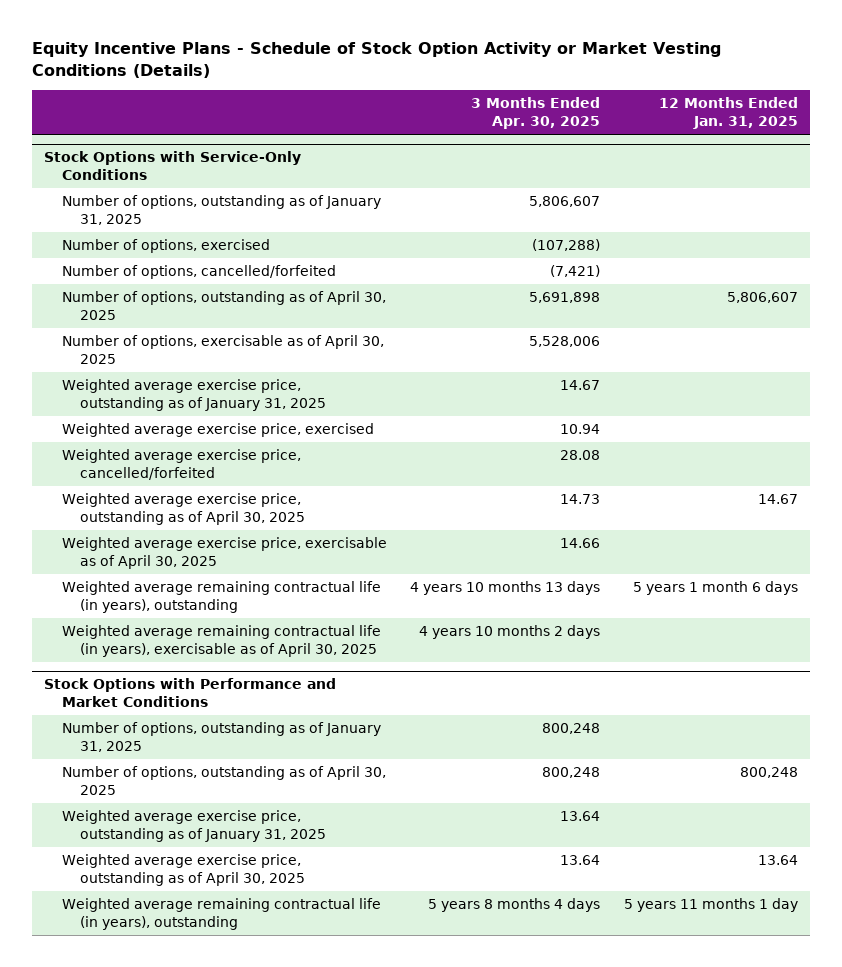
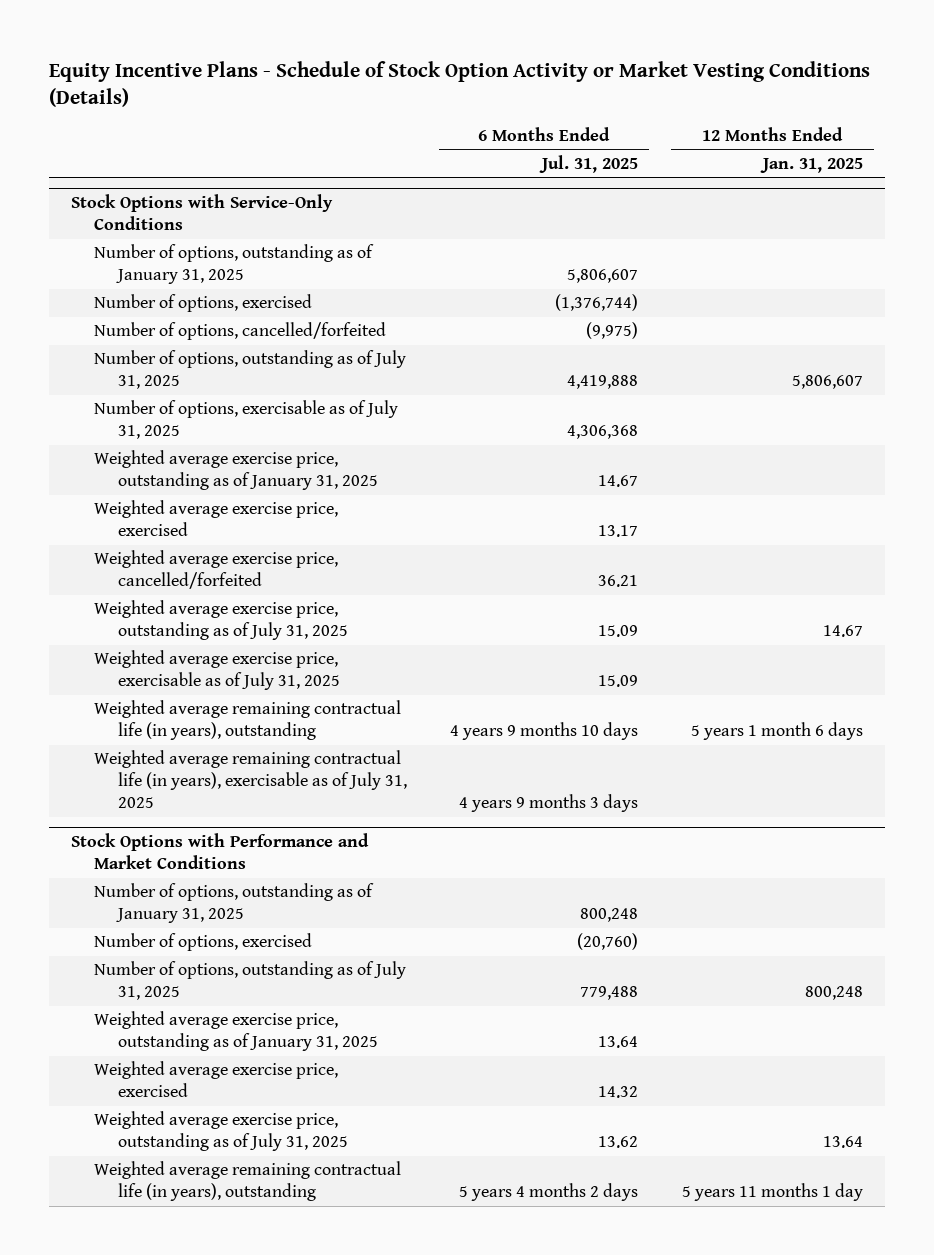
- | 3 Months Ended Apr. 30, 2025 | 12 Months Ended Jan. 31, 2025
+ | 6 Months Ended Jul. 31, 2025 | 12 Months Ended Jan. 31, 2025
@ Stock Options with Service-Only Conditions
- Number of options, outstanding as of April 30, 2025 | 5,691,898 | 5,806,607
- Number of options, exercisable as of April 30, 2025 | 5,528,006 |
+ Number of options, outstanding as of July 31, 2025 | 4,419,888 | 5,806,607
+ Number of options, exercisable as of July 31, 2025 | 4,306,368 |
- Weighted average exercise price, outstanding as of April 30, 2025 | 14.73 | 14.67
- Weighted average exercise price, exercisable as of April 30, 2025 | 14.66 |
+ Weighted average exercise price, outstanding as of July 31, 2025 | 15.09 | 14.67
+ Weighted average exercise price, exercisable as of July 31, 2025 | 15.09 |
- Weighted average remaining contractual life (in years), exercisable as of April 30, 2025 | 4 years 10 months 2 days |
+ Weighted average remaining contractual life (in years), exercisable as of July 31, 2025 | 4 years 9 months 3 days |
@ Stock Options with Performance and Market Conditions
- Number of options, outstanding as of April 30, 2025 | 800,248 | 800,248
+ Number of options, exercised | (20,760) |
+ Number of options, outstanding as of July 31, 2025 | 779,488 | 800,248
- Weighted average exercise price, outstanding as of April 30, 2025 | 13.64 | 13.64
+ Weighted average exercise price, exercised | 14.32 |
+ Weighted average exercise price, outstanding as of July 31, 2025 | 13.62 | 13.64

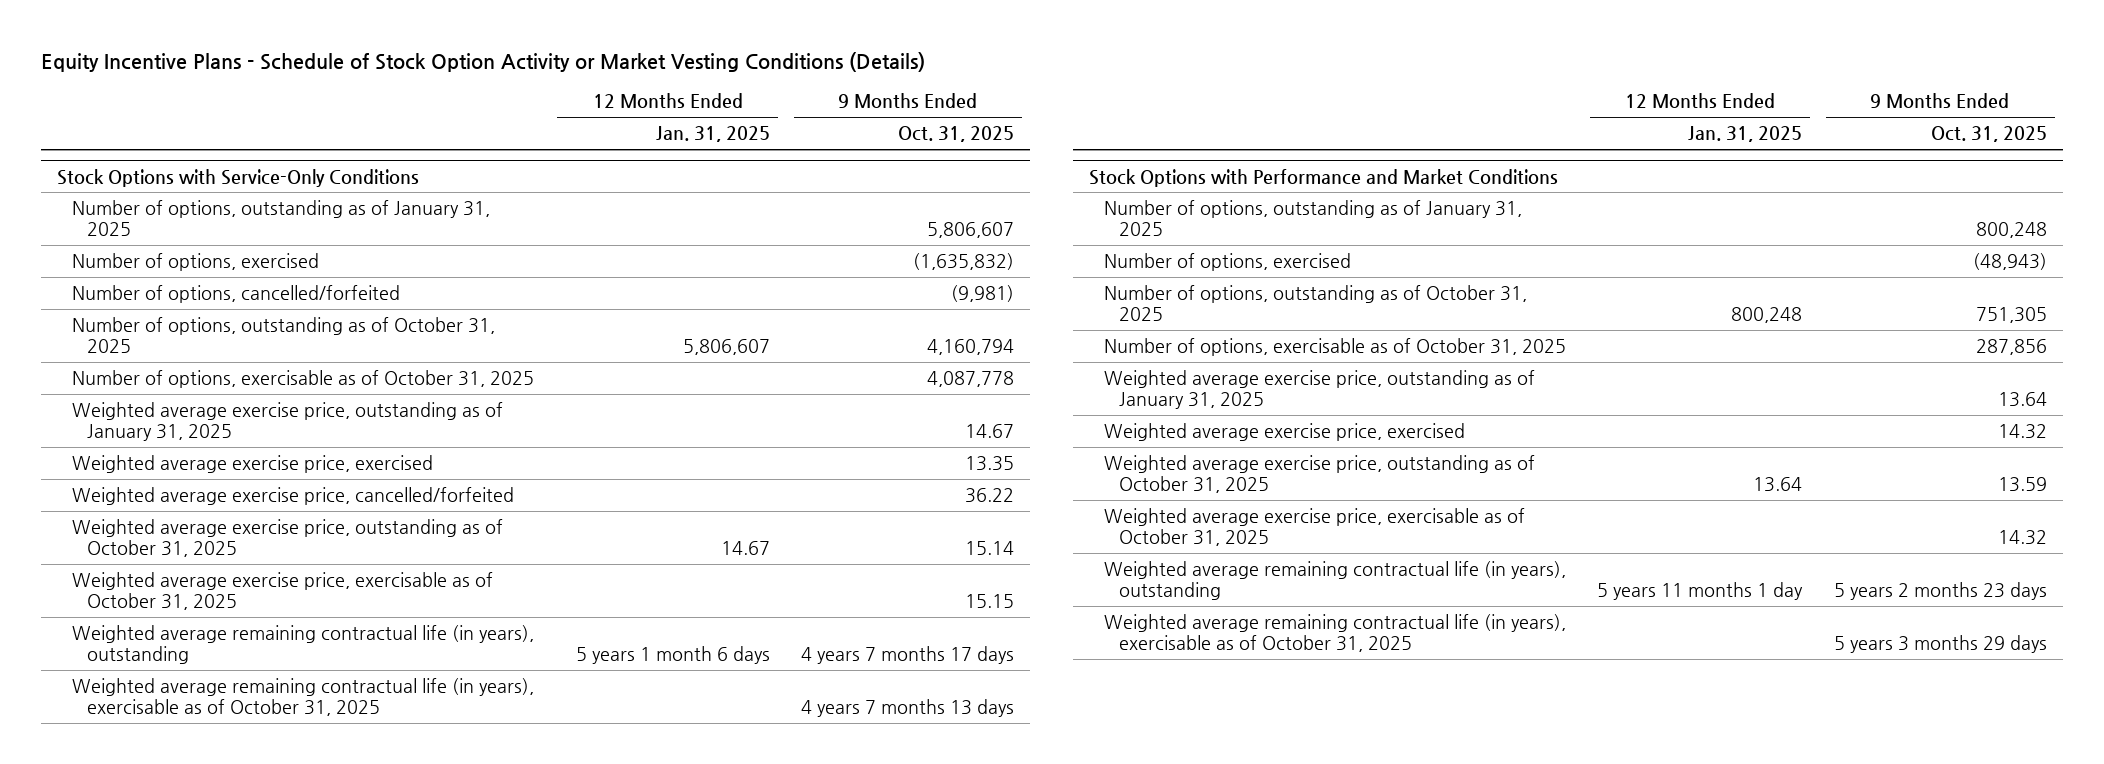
- | 6 Months Ended Jul. 31, 2025 | 12 Months Ended Jan. 31, 2025
+ | 12 Months Ended Jan. 31, 2025 | 9 Months Ended Oct. 31, 2025
@ Stock Options with Service-Only Conditions
- Number of options, outstanding as of July 31, 2025 | 4,419,888 | 5,806,607
- Number of options, exercisable as of July 31, 2025 | 4,306,368 |
+ Number of options, outstanding as of October 31, 2025 | 5,806,607 | 4,160,794
+ Number of options, exercisable as of October 31, 2025 | | 4,087,778
- Weighted average exercise price, outstanding as of July 31, 2025 | 15.09 | 14.67
- Weighted average exercise price, exercisable as of July 31, 2025 | 15.09 |
+ Weighted average exercise price, outstanding as of October 31, 2025 | 14.67 | 15.14
+ Weighted average exercise price, exercisable as of October 31, 2025 | | 15.15
- Weighted average remaining contractual life (in years), exercisable as of July 31, 2025 | 4 years 9 months 3 days |
+ Weighted average remaining contractual life (in years), exercisable as of October 31, 2025 | | 4 years 7 months 13 days
@ Stock Options with Performance and Market Conditions
- Number of options, outstanding as of July 31, 2025 | 779,488 | 800,248
+ Number of options, outstanding as of October 31, 2025 | 800,248 | 751,305
+ Number of options, exercisable as of October 31, 2025 | | 287,856
- Weighted average exercise price, outstanding as of July 31, 2025 | 13.62 | 13.64
+ Weighted average exercise price, outstanding as of October 31, 2025 | 13.64 | 13.59
+ Weighted average exercise price, exercisable as of October 31, 2025 | | 14.32
+ Weighted average remaining contractual life (in years), exercisable as of October 31, 2025 | | 5 years 3 months 29 days

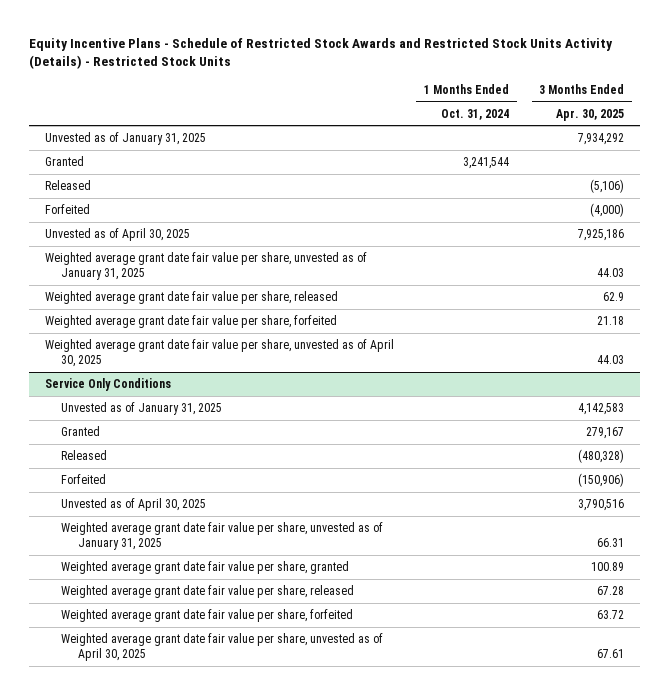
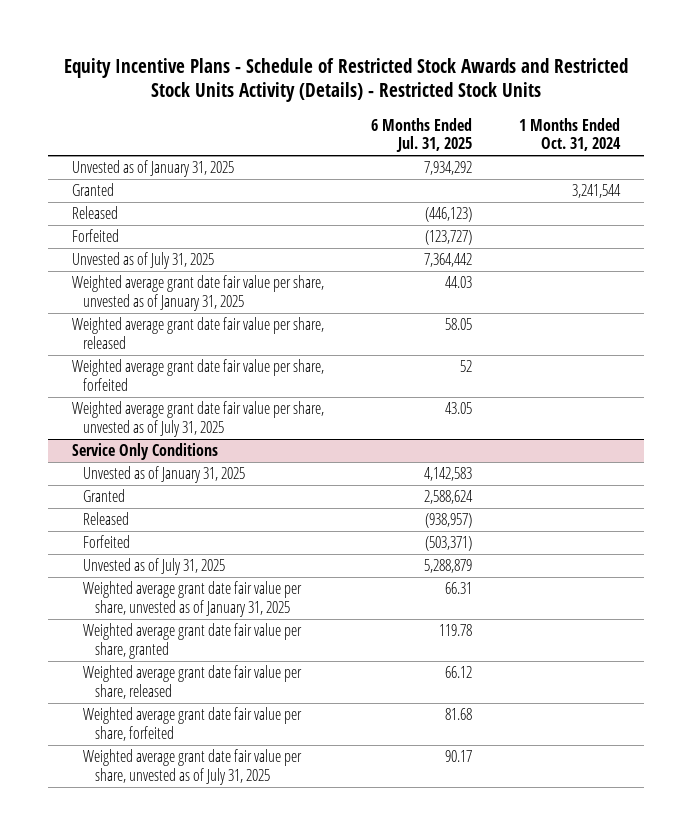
- | 1 Months Ended Oct. 31, 2024 | 3 Months Ended Apr. 30, 2025
+ | 6 Months Ended Jul. 31, 2025 | 1 Months Ended Oct. 31, 2024
- Unvested as of April 30, 2025 | | 7,925,186
+ Unvested as of July 31, 2025 | 7,364,442 |
- Weighted average grant date fair value per share, unvested as of April 30, 2025 | | 44.03
+ Weighted average grant date fair value per share, unvested as of July 31, 2025 | 43.05 |
@ Service Only Conditions
- Unvested as of April 30, 2025 | | 3,790,516
+ Unvested as of July 31, 2025 | 5,288,879 |
- Weighted average grant date fair value per share, unvested as of April 30, 2025 | | 67.61
+ Weighted average grant date fair value per share, unvested as of July 31, 2025 | 90.17 |

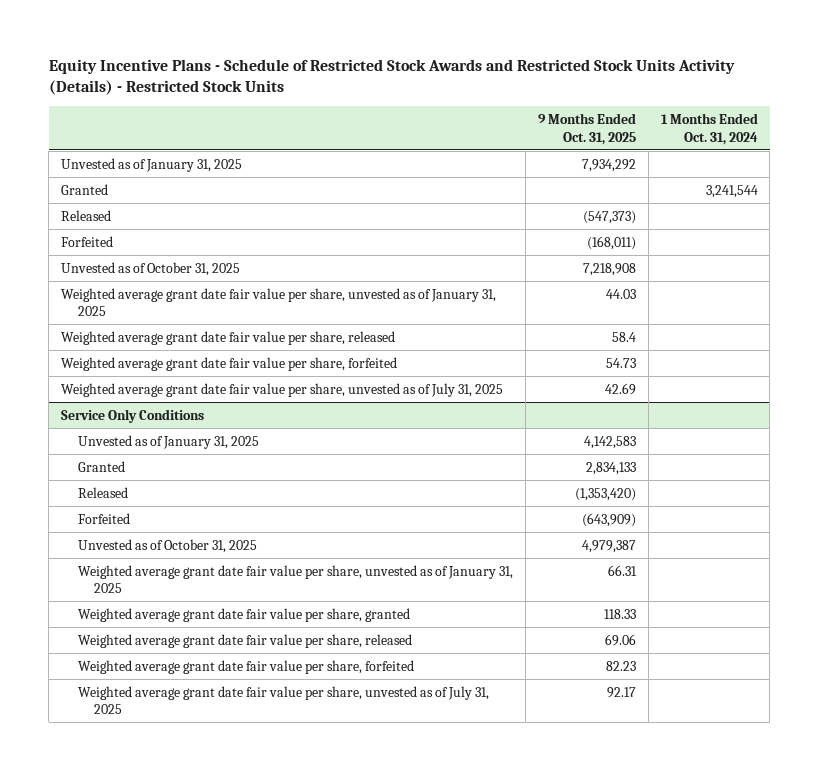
- | 6 Months Ended Jul. 31, 2025 | 1 Months Ended Oct. 31, 2024
+ | 9 Months Ended Oct. 31, 2025 | 1 Months Ended Oct. 31, 2024
- Unvested as of July 31, 2025 | 7,364,442 |
+ Unvested as of October 31, 2025 | 7,218,908 |
@ Service Only Conditions
- Unvested as of July 31, 2025 | 5,288,879 |
+ Unvested as of October 31, 2025 | 4,979,387 |

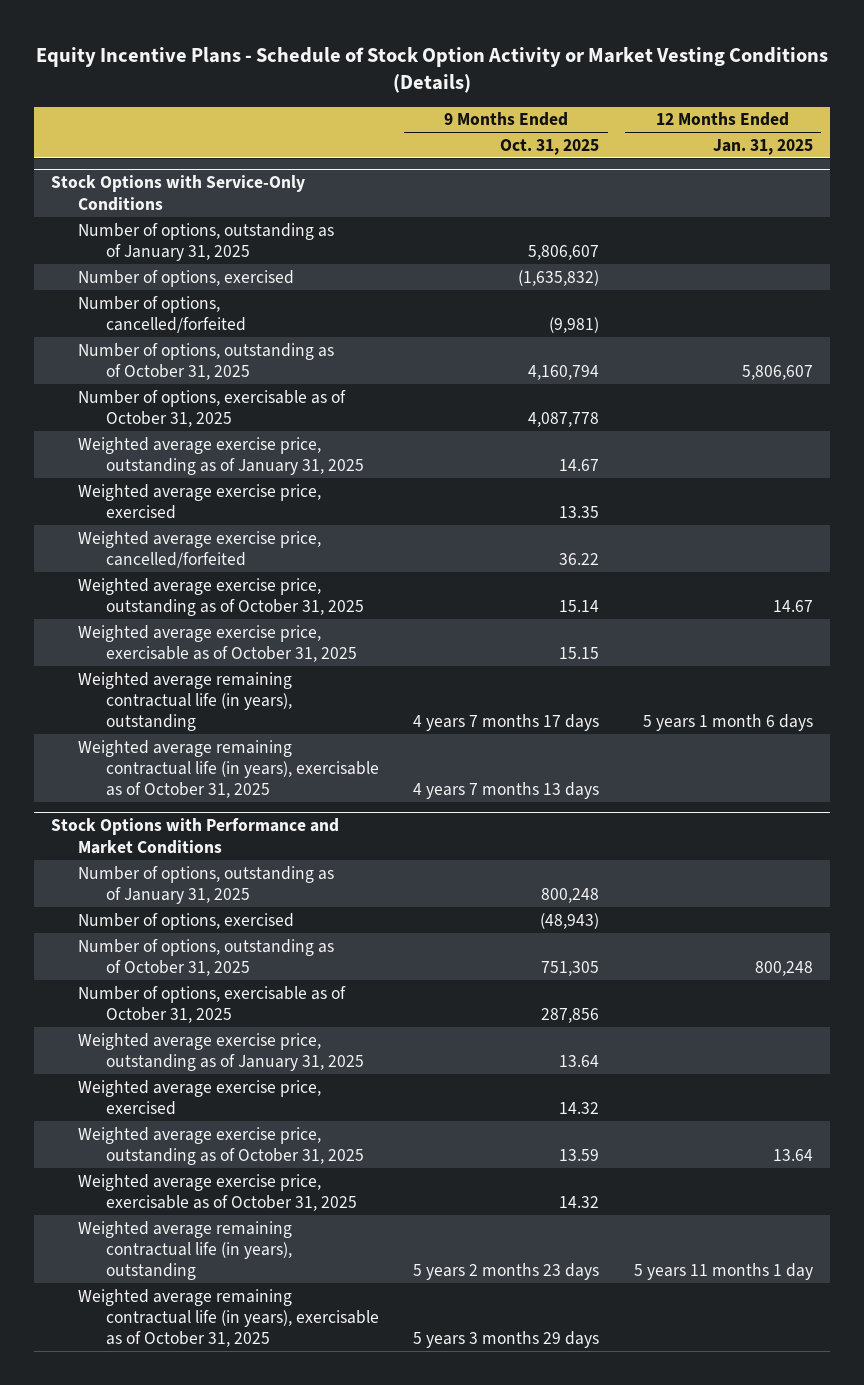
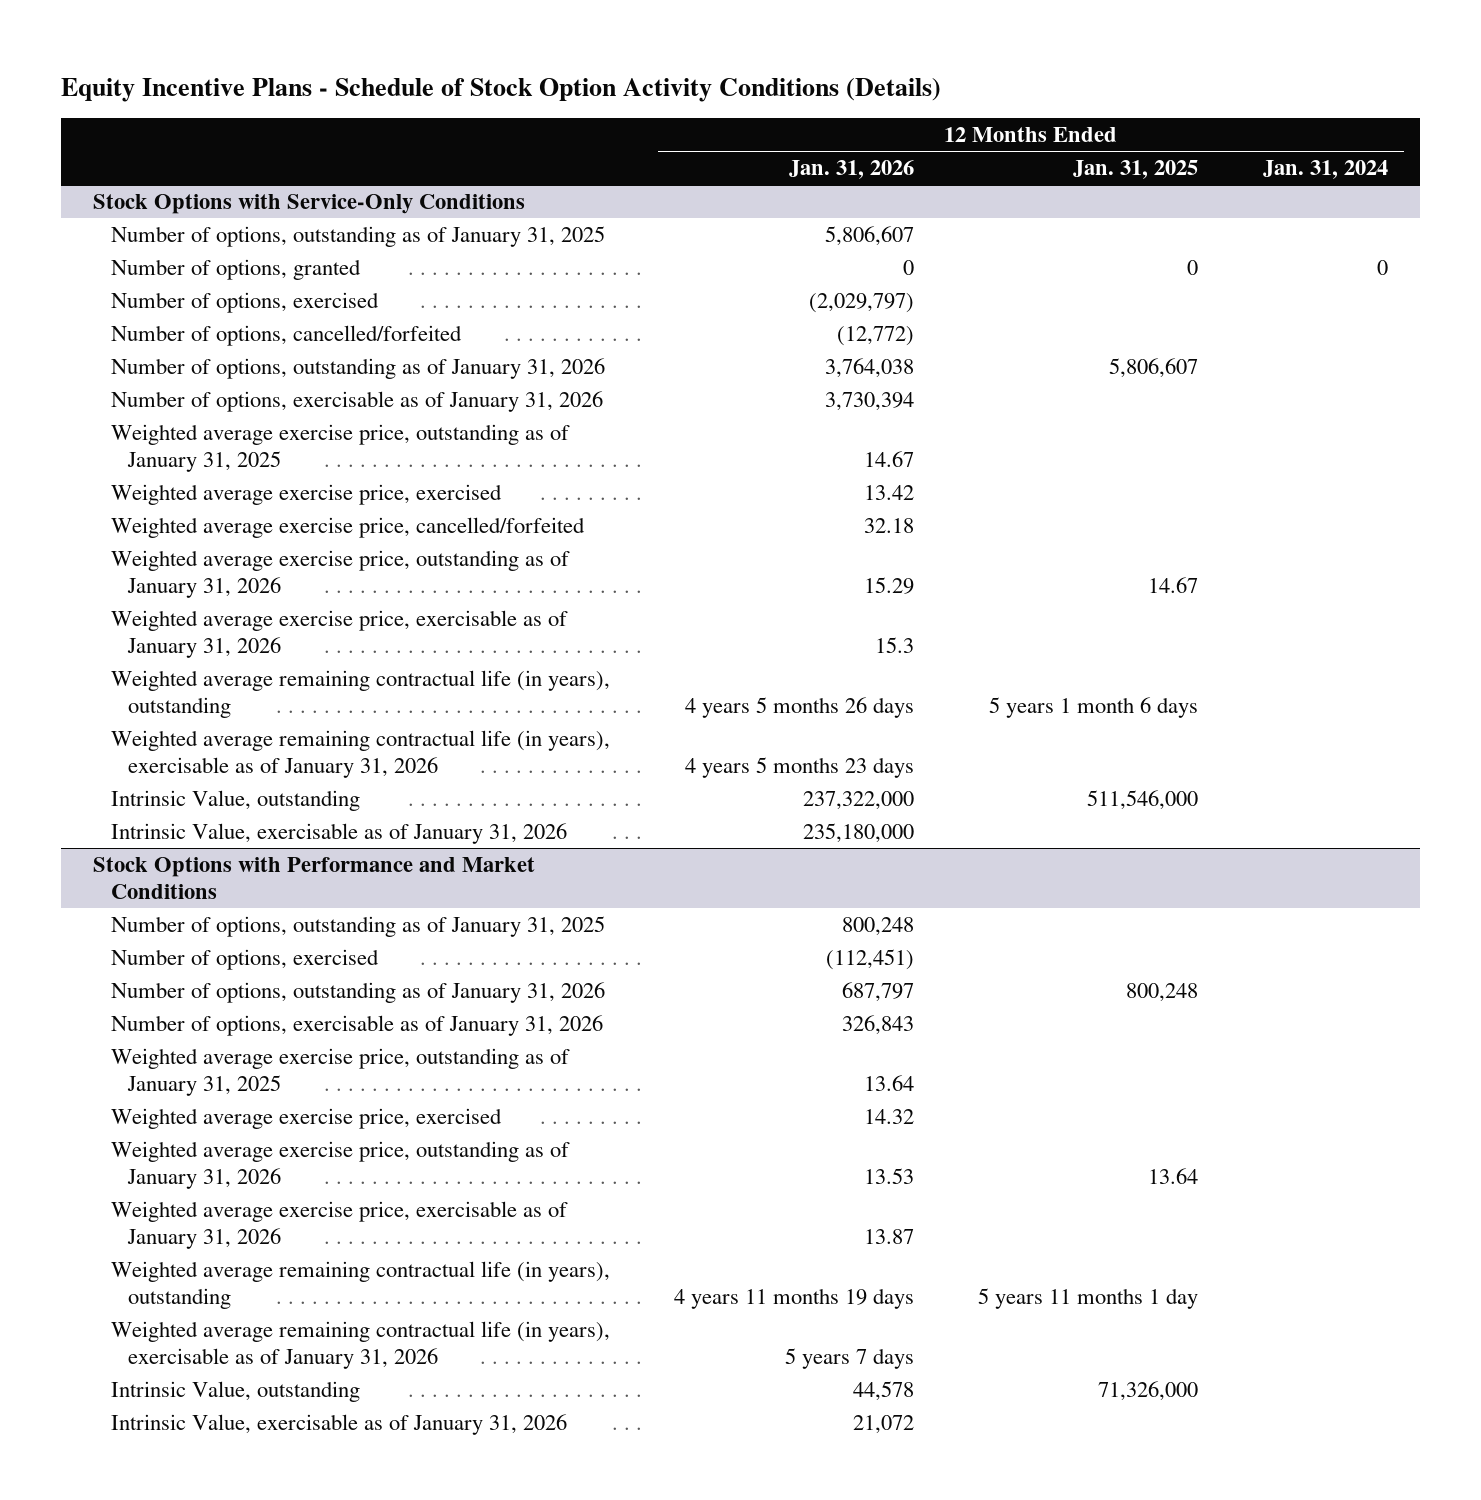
- Equity Incentive Plans - Schedule of Stock Option Activity or Market Vesting Conditions (Details)
+ Equity Incentive Plans - Schedule of Stock Option Activity Conditions (Details)
- | 9 Months Ended Oct. 31, 2025 | 12 Months Ended Jan. 31, 2025
+ | 12 Months Ended Jan. 31, 2026 | 12 Months Ended Jan. 31, 2025 | 12 Months Ended Jan. 31, 2024
@ Stock Options with Service-Only Conditions
+ Number of options, granted | 0 | 0 | 0
- Number of options, outstanding as of October 31, 2025 | 4,160,794 | 5,806,607
- Number of options, exercisable as of October 31, 2025 | 4,087,778 |
+ Number of options, outstanding as of January 31, 2026 | 3,764,038 | 5,806,607 |
+ Number of options, exercisable as of January 31, 2026 | 3,730,394 | |
- Weighted average exercise price, outstanding as of October 31, 2025 | 15.14 | 14.67
- Weighted average exercise price, exercisable as of October 31, 2025 | 15.15 |
+ Weighted average exercise price, outstanding as of January 31, 2026 | 15.29 | 14.67 |
+ Weighted average exercise price, exercisable as of January 31, 2026 | 15.3 | |
- Weighted average remaining contractual life (in years), exercisable as of October 31, 2025 | 4 years 7 months 13 days |
+ Weighted average remaining contractual life (in years), exercisable as of January 31, 2026 | 4 years 5 months 23 days | |
+ Intrinsic Value, outstanding | 237,322,000 | 511,546,000 |
+ Intrinsic Value, exercisable as of January 31, 2026 | 235,180,000 | |
@ Stock Options with Performance and Market Conditions
- Number of options, outstanding as of October 31, 2025 | 751,305 | 800,248
- Number of options, exercisable as of October 31, 2025 | 287,856 |
+ Number of options, outstanding as of January 31, 2026 | 687,797 | 800,248 |
+ Number of options, exercisable as of January 31, 2026 | 326,843 | |
- Weighted average exercise price, outstanding as of October 31, 2025 | 13.59 | 13.64
- Weighted average exercise price, exercisable as of October 31, 2025 | 14.32 |
+ Weighted average exercise price, outstanding as of January 31, 2026 | 13.53 | 13.64 |
+ Weighted average exercise price, exercisable as of January 31, 2026 | 13.87 | |
- Weighted average remaining contractual life (in years), exercisable as of October 31, 2025 | 5 years 3 months 29 days |
+ Weighted average remaining contractual life (in years), exercisable as of January 31, 2026 | 5 years 7 days | |
+ Intrinsic Value, outstanding | 44,578 | 71,326,000 |
+ Intrinsic Value, exercisable as of January 31, 2026 | 21,072 | |

